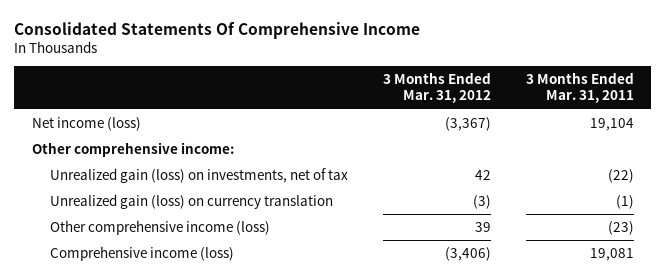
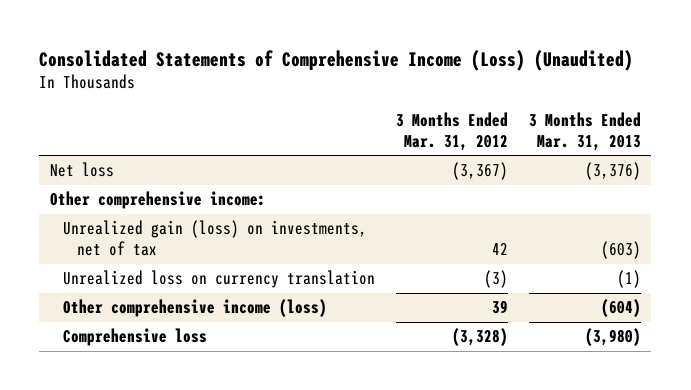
- Consolidated Statements Of Comprehensive Income
+ Consolidated Statements of Comprehensive Income (Loss) (Unaudited)
- | 3 Months Ended Mar. 31, 2012 | 3 Months Ended Mar. 31, 2011
+ | 3 Months Ended Mar. 31, 2012 | 3 Months Ended Mar. 31, 2013
- Net income (loss) | (3,367) | 19,104
+ Net loss | (3,367) | (3,376)
- Unrealized gain (loss) on currency translation | (3) | (1)
+ Unrealized loss on currency translation | (3) | (1)
- Comprehensive income (loss) | (3,406) | 19,081
+ Comprehensive loss | (3,328) | (3,980)

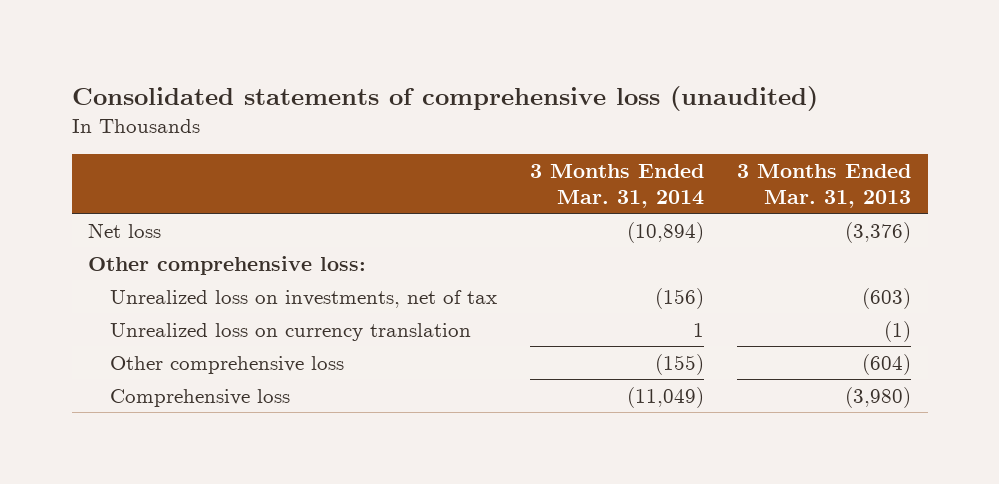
- Consolidated Statements of Comprehensive Income (Loss) (Unaudited)
+ Consolidated statements of comprehensive loss (unaudited)
- | 3 Months Ended Mar. 31, 2012 | 3 Months Ended Mar. 31, 2013
+ | 3 Months Ended Mar. 31, 2014 | 3 Months Ended Mar. 31, 2013
- Other comprehensive income:
- Unrealized gain (loss) on investments, net of tax | 42 | (603)
+ Other comprehensive loss:
+ Unrealized loss on investments, net of tax | (156) | (603)
- Other comprehensive income (loss) | 39 | (604)
+ Other comprehensive loss | (155) | (604)

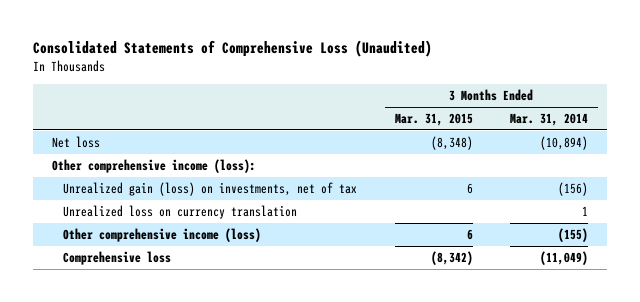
- Consolidated statements of comprehensive loss (unaudited)
+ Consolidated Statements of Comprehensive Loss (Unaudited)
- | 3 Months Ended Mar. 31, 2014 | 3 Months Ended Mar. 31, 2013
+ | 3 Months Ended Mar. 31, 2015 | 3 Months Ended Mar. 31, 2014
- Other comprehensive loss:
- Unrealized loss on investments, net of tax | (156) | (603)
+ Other comprehensive income (loss):
+ Unrealized gain (loss) on investments, net of tax | 6 | (156)
- Other comprehensive loss | (155) | (604)
+ Other comprehensive income (loss) | 6 | (155)

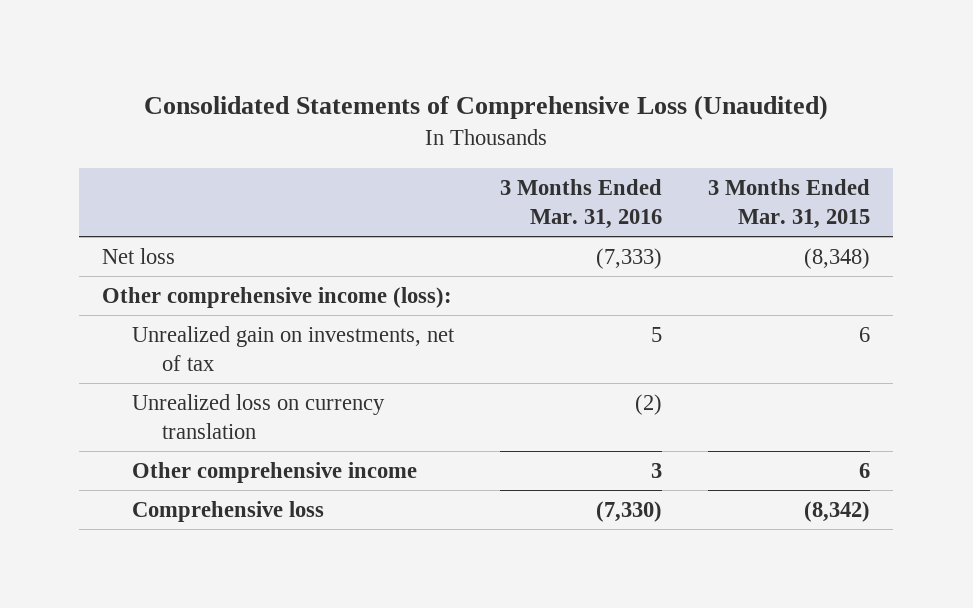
- | 3 Months Ended Mar. 31, 2015 | 3 Months Ended Mar. 31, 2014
+ | 3 Months Ended Mar. 31, 2016 | 3 Months Ended Mar. 31, 2015
- Unrealized gain (loss) on investments, net of tax | 6 | (156)
+ Unrealized gain on investments, net of tax | 5 | 6
- Other comprehensive income (loss) | 6 | (155)
+ Other comprehensive income | 3 | 6

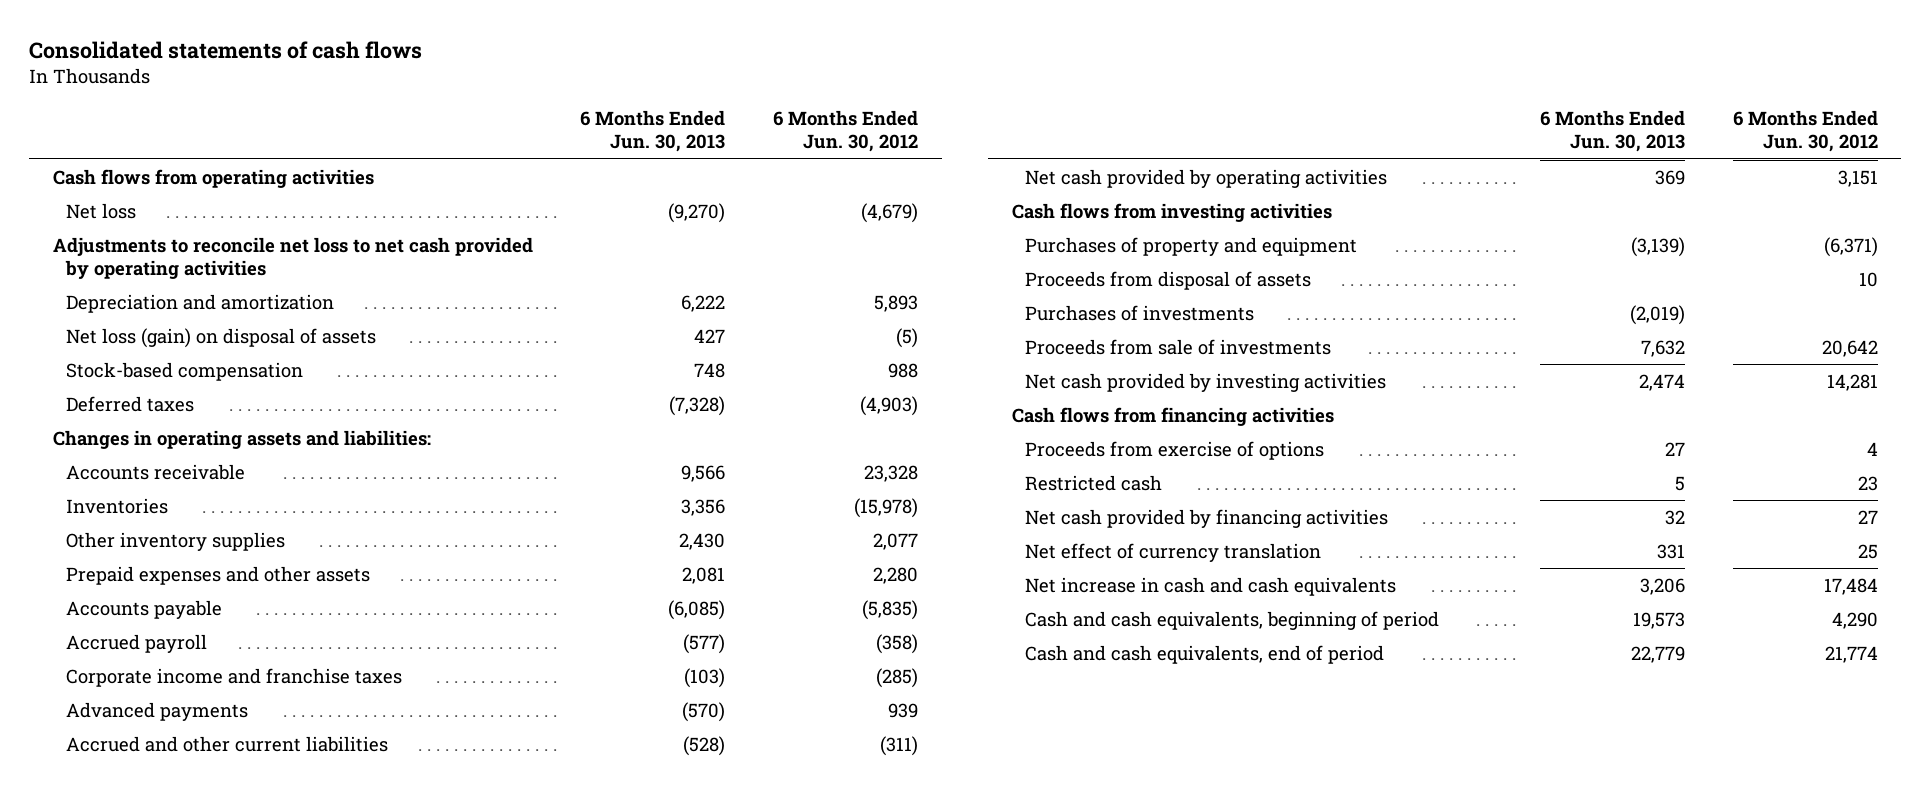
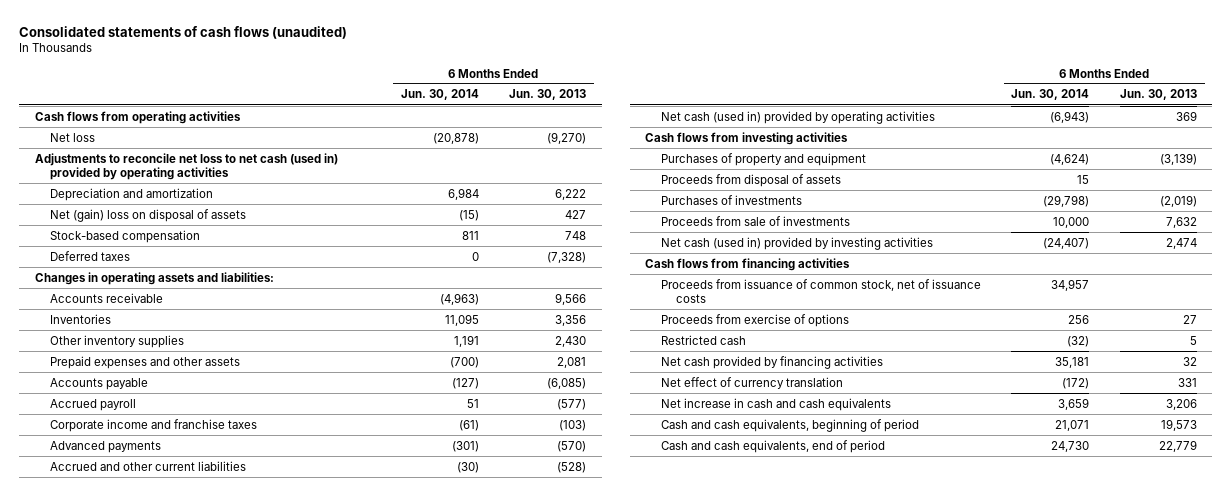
- Consolidated statements of cash flows
+ Consolidated statements of cash flows (unaudited)
- | 6 Months Ended Jun. 30, 2013 | 6 Months Ended Jun. 30, 2012
+ | 6 Months Ended Jun. 30, 2014 | 6 Months Ended Jun. 30, 2013
- Adjustments to reconcile net loss to net cash provided by operating activities
+ Adjustments to reconcile net loss to net cash (used in) provided by operating activities
- Net loss (gain) on disposal of assets | 427 | (5)
+ Net (gain) loss on disposal of assets | (15) | 427
- Net cash provided by operating activities | 369 | 3,151
+ Net cash (used in) provided by operating activities | (6,943) | 369
- Net cash provided by investing activities | 2,474 | 14,281
+ Net cash (used in) provided by investing activities | (24,407) | 2,474
+ Proceeds from issuance of common stock, net of issuance costs | 34,957 |

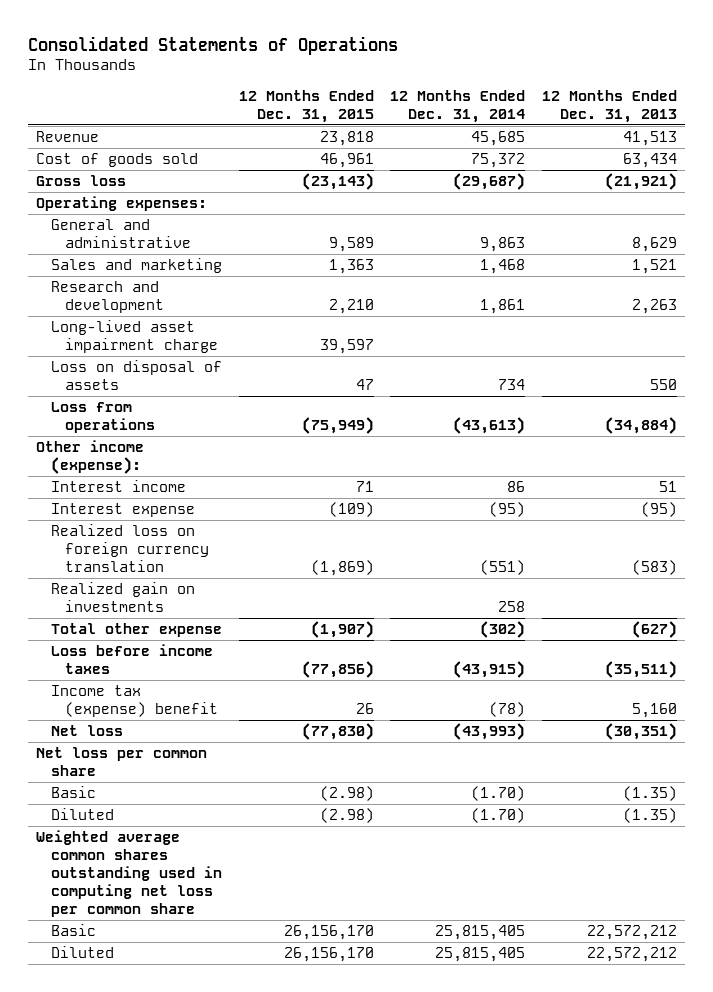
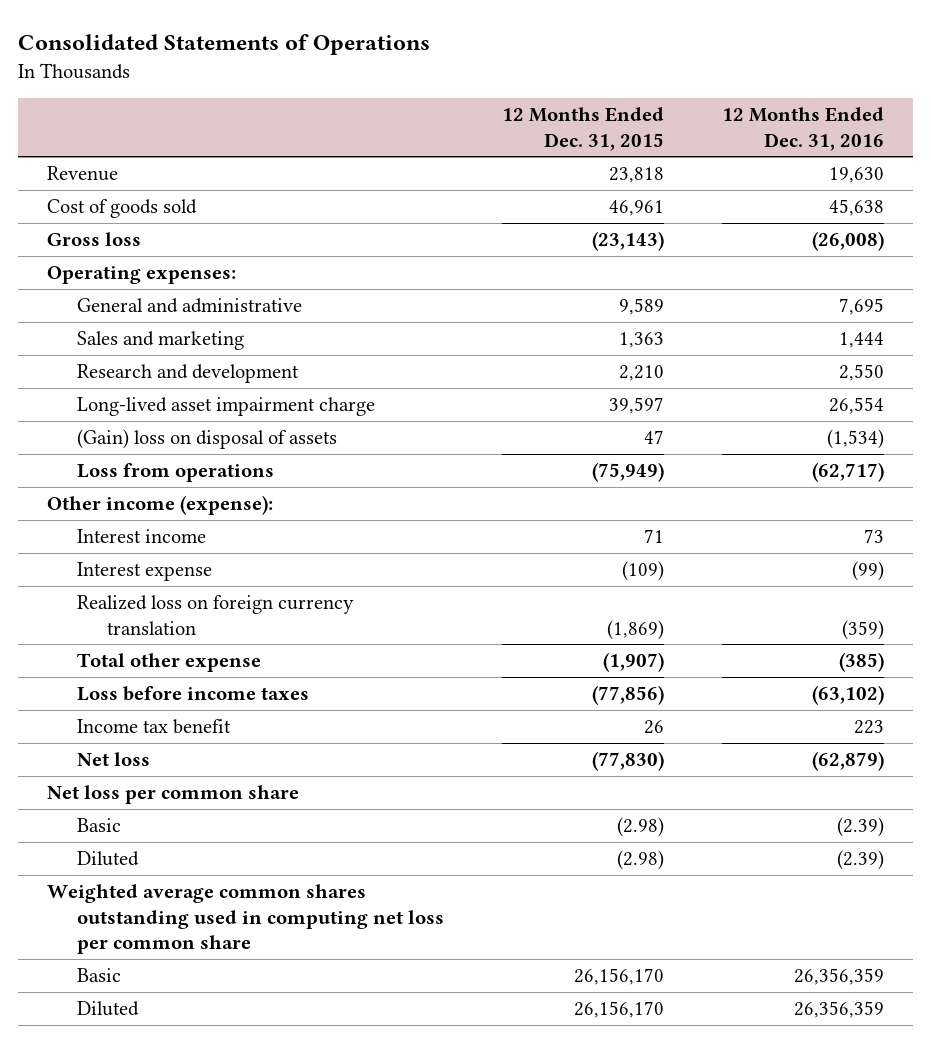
- | 12 Months Ended Dec. 31, 2015 | 12 Months Ended Dec. 31, 2014 | 12 Months Ended Dec. 31, 2013
+ | 12 Months Ended Dec. 31, 2015 | 12 Months Ended Dec. 31, 2016
- Loss on disposal of assets | 47 | 734 | 550
+ (Gain) loss on disposal of assets | 47 | (1,534)
- Realized gain on investments | | 258 |
- Income tax (expense) benefit | 26 | (78) | 5,160
+ Income tax benefit | 26 | 223

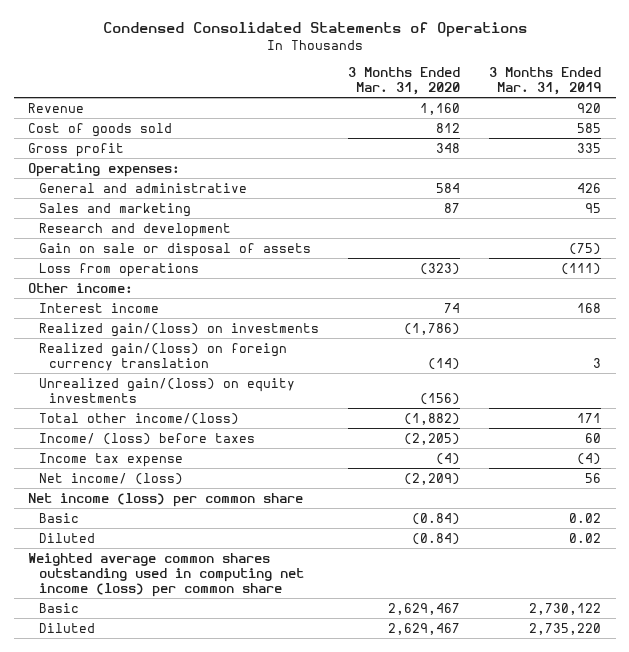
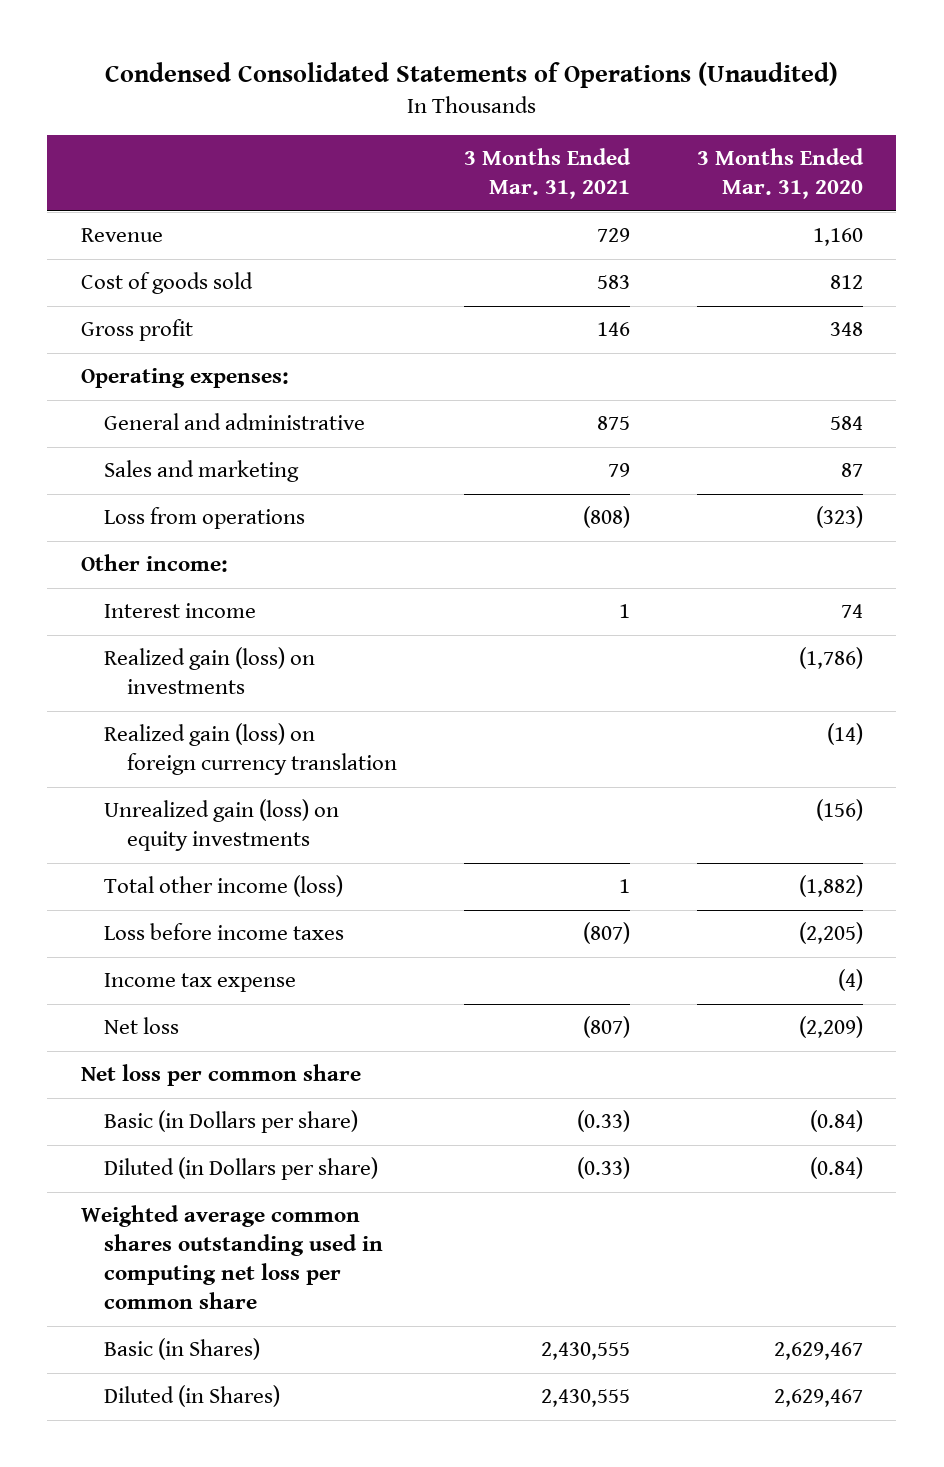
- Condensed Consolidated Statements of Operations
+ Condensed Consolidated Statements of Operations (Unaudited)
- | 3 Months Ended Mar. 31, 2020 | 3 Months Ended Mar. 31, 2019
+ | 3 Months Ended Mar. 31, 2021 | 3 Months Ended Mar. 31, 2020
- Research and development
- Gain on sale or disposal of assets | | (75)
- Realized gain/(loss) on investments | (1,786) |
- Realized gain/(loss) on foreign currency translation | (14) | 3
- Unrealized gain/(loss) on equity investments | (156) |
- Total other income/(loss) | (1,882) | 171
- Income/ (loss) before taxes | (2,205) | 60
+ Realized gain (loss) on investments | | (1,786)
+ Realized gain (loss) on foreign currency translation | | (14)
+ Unrealized gain (loss) on equity investments | | (156)
+ Total other income (loss) | 1 | (1,882)
+ Loss before income taxes | (807) | (2,205)
- Net income/ (loss) | (2,209) | 56
- Net income (loss) per common share
- Basic | (0.84) | 0.02
- Diluted | (0.84) | 0.02
- Weighted average common shares outstanding used in computing net income (loss) per common share
- Basic | 2,629,467 | 2,730,122
- Diluted | 2,629,467 | 2,735,220
+ Net loss | (807) | (2,209)
+ Net loss per common share
+ Basic (in Dollars per share) | (0.33) | (0.84)
+ Diluted (in Dollars per share) | (0.33) | (0.84)
+ Weighted average common shares outstanding used in computing net loss per common share
+ Basic (in Shares) | 2,430,555 | 2,629,467
+ Diluted (in Shares) | 2,430,555 | 2,629,467

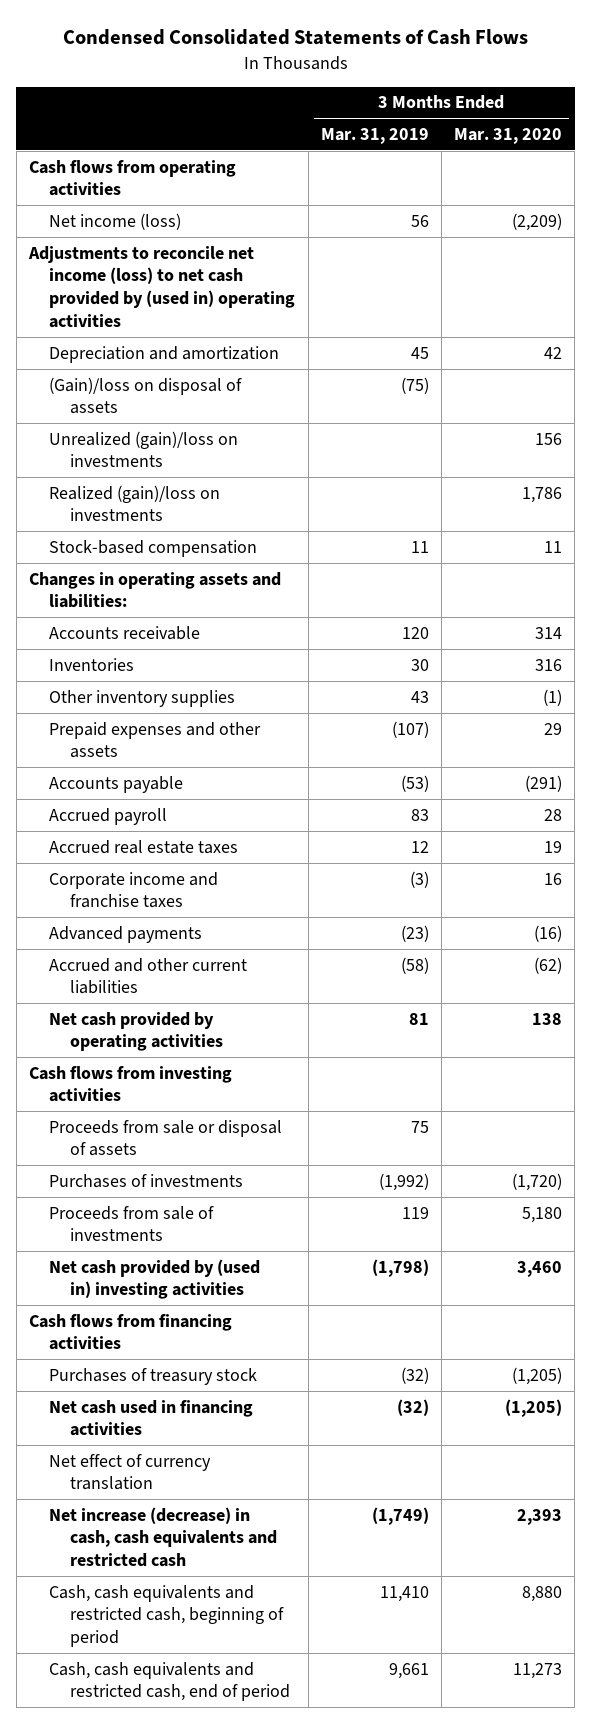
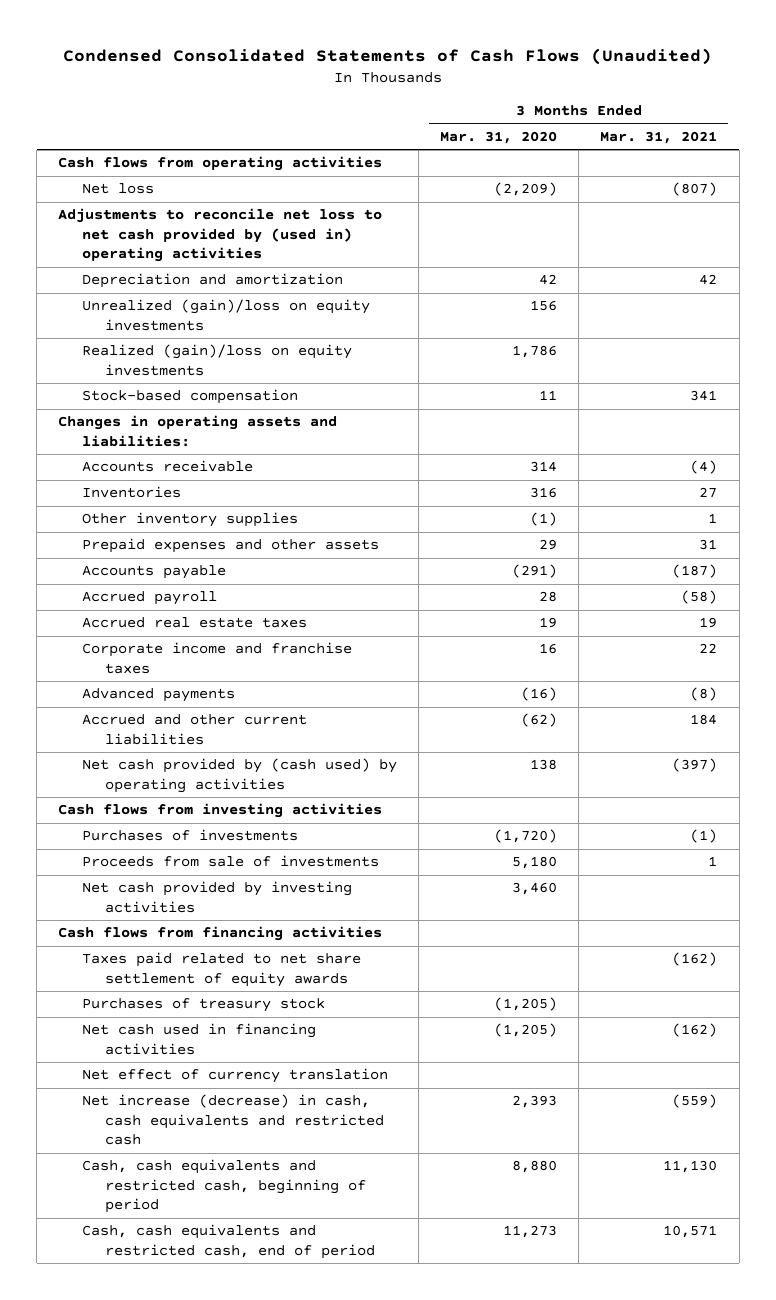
- Condensed Consolidated Statements of Cash Flows
+ Condensed Consolidated Statements of Cash Flows (Unaudited)
- | 3 Months Ended Mar. 31, 2019 | 3 Months Ended Mar. 31, 2020
+ | 3 Months Ended Mar. 31, 2020 | 3 Months Ended Mar. 31, 2021
- Net income (loss) | 56 | (2,209)
- Adjustments to reconcile net income (loss) to net cash provided by (used in) operating activities
+ Net loss | (2,209) | (807)
+ Adjustments to reconcile net loss to net cash provided by (used in) operating activities
- (Gain)/loss on disposal of assets | (75) |
- Unrealized (gain)/loss on investments | | 156
- Realized (gain)/loss on investments | | 1,786
+ Unrealized (gain)/loss on equity investments | 156 |
+ Realized (gain)/loss on equity investments | 1,786 |
- Net cash provided by operating activities | 81 | 138
+ Net cash provided by (cash used) by operating activities | 138 | (397)
- Proceeds from sale or disposal of assets | 75 |
- Net cash provided by (used in) investing activities | (1,798) | 3,460
+ Net cash provided by investing activities | 3,460 |
+ Taxes paid related to net share settlement of equity awards | | (162)

